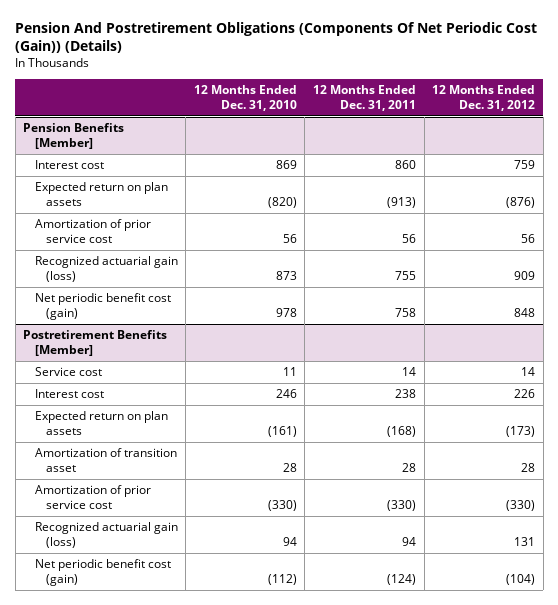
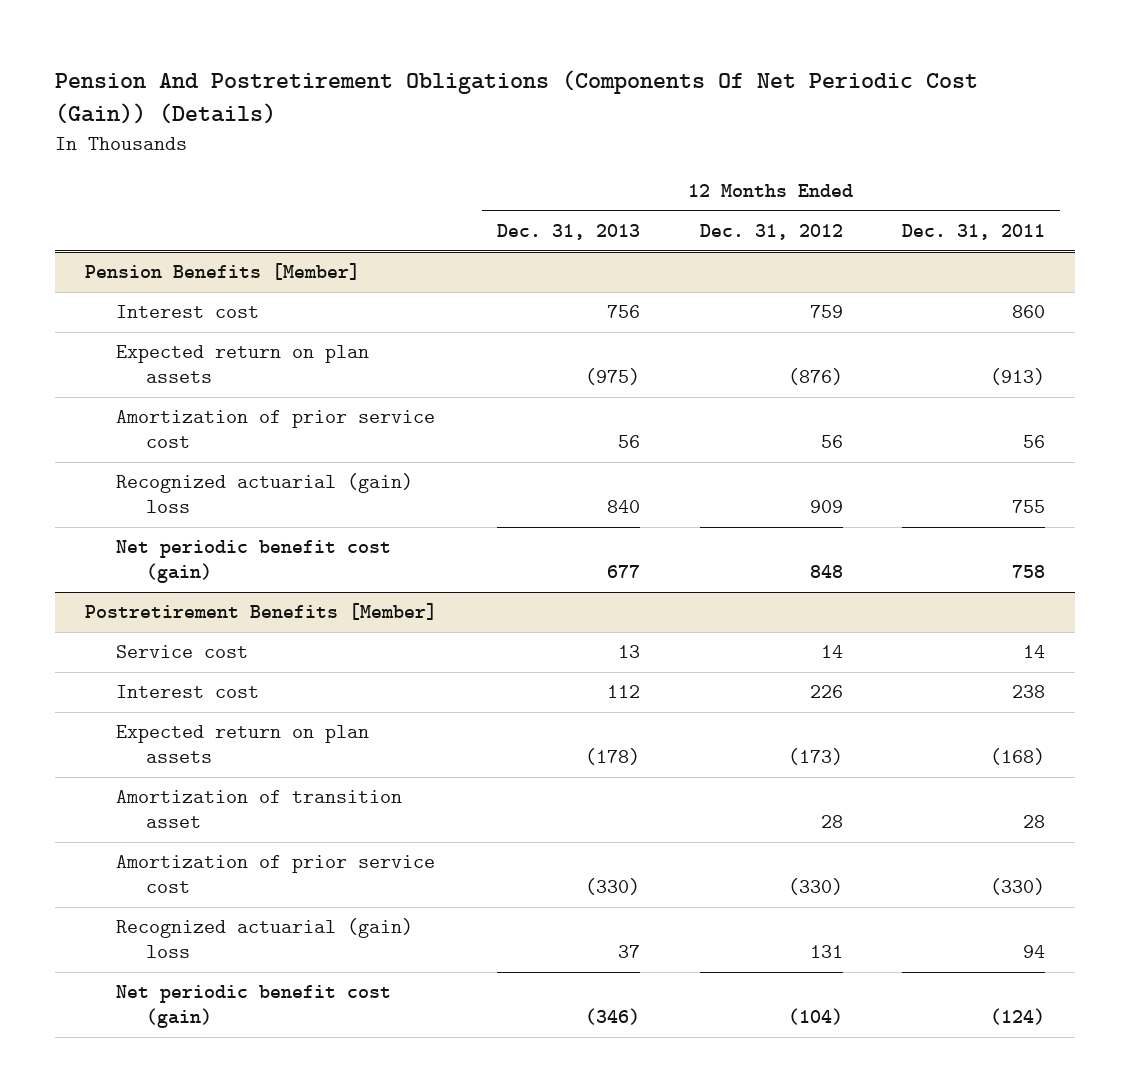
- | 12 Months Ended Dec. 31, 2010 | 12 Months Ended Dec. 31, 2011 | 12 Months Ended Dec. 31, 2012
+ | 12 Months Ended Dec. 31, 2013 | 12 Months Ended Dec. 31, 2012 | 12 Months Ended Dec. 31, 2011
@ Pension Benefits [Member]
- Recognized actuarial gain (loss) | 873 | 755 | 909
+ Recognized actuarial (gain) loss | 840 | 909 | 755
@ Postretirement Benefits [Member]
- Recognized actuarial gain (loss) | 94 | 94 | 131
+ Recognized actuarial (gain) loss | 37 | 131 | 94

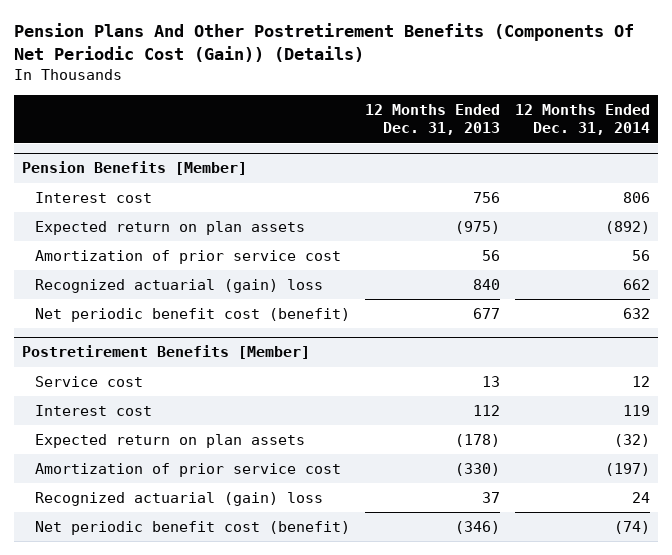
- Pension And Postretirement Obligations (Components Of Net Periodic Cost (Gain)) (Details)
+ Pension Plans And Other Postretirement Benefits (Components Of Net Periodic Cost (Gain)) (Details)
- | 12 Months Ended Dec. 31, 2013 | 12 Months Ended Dec. 31, 2012 | 12 Months Ended Dec. 31, 2011
+ | 12 Months Ended Dec. 31, 2013 | 12 Months Ended Dec. 31, 2014
@ Pension Benefits [Member]
- Net periodic benefit cost (gain) | 677 | 848 | 758
+ Net periodic benefit cost (benefit) | 677 | 632
@ Postretirement Benefits [Member]
- Amortization of transition asset | | 28 | 28
- Net periodic benefit cost (gain) | (346) | (104) | (124)
+ Net periodic benefit cost (benefit) | (346) | (74)

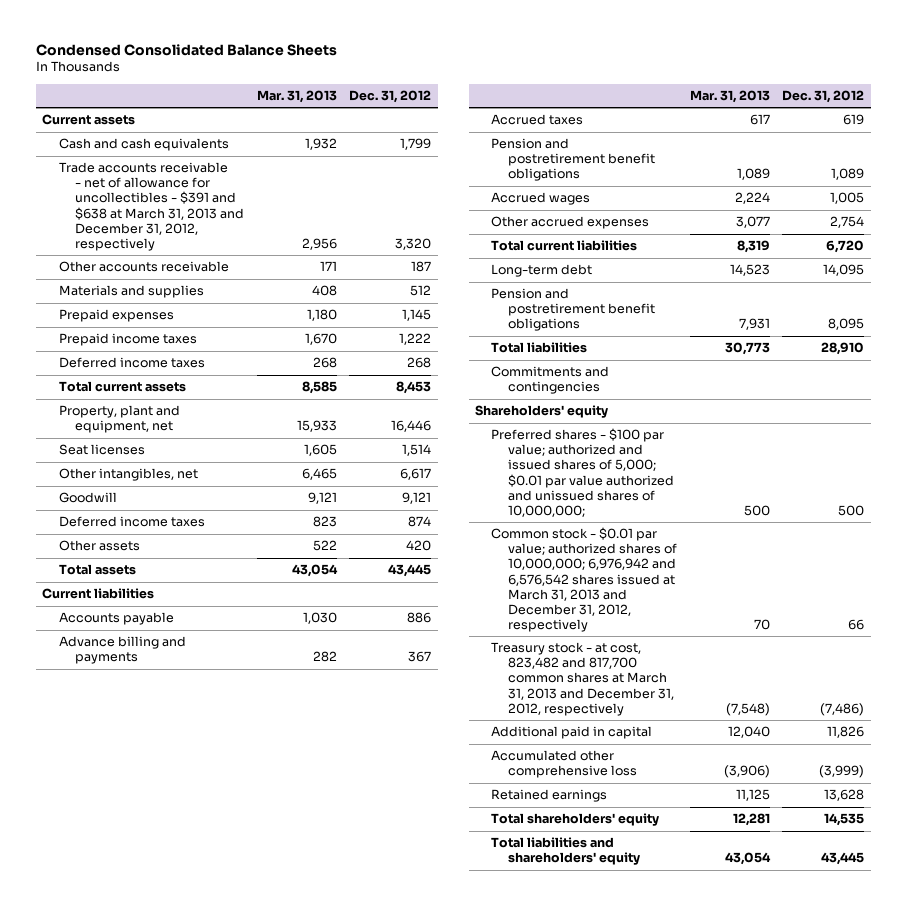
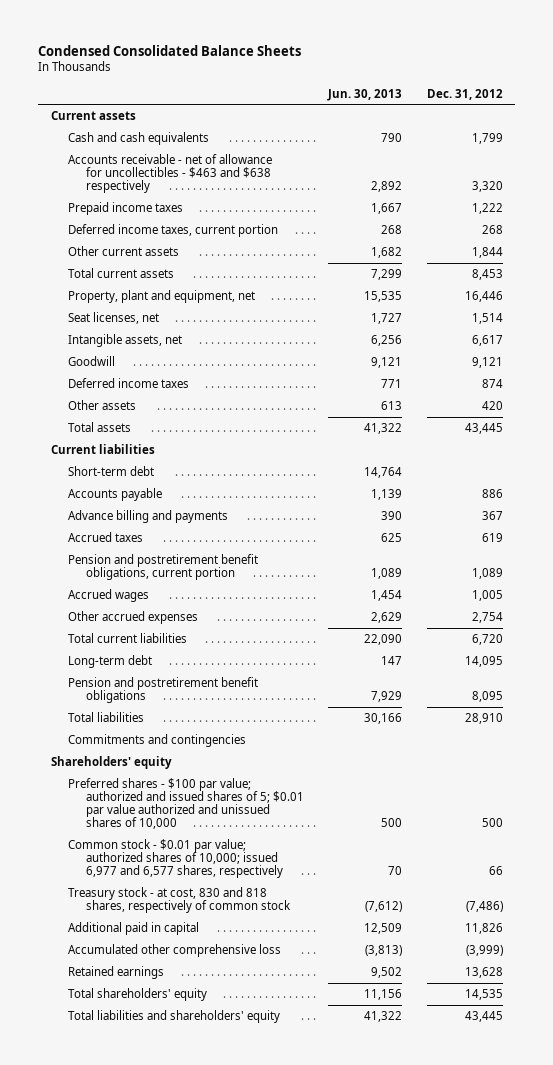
- | Mar. 31, 2013 | Dec. 31, 2012
+ | Jun. 30, 2013 | Dec. 31, 2012
- Trade accounts receivable - net of allowance for uncollectibles - $391 and $638 at March 31, 2013 and December 31, 2012, respectively | 2,956 | 3,320
- Other accounts receivable | 171 | 187
- Materials and supplies | 408 | 512
- Prepaid expenses | 1,180 | 1,145
+ Accounts receivable - net of allowance for uncollectibles - $463 and $638 respectively | 2,892 | 3,320
- Deferred income taxes | 268 | 268
+ Deferred income taxes, current portion | 268 | 268
+ Other current assets | 1,682 | 1,844
- Seat licenses | 1,605 | 1,514
- Other intangibles, net | 6,465 | 6,617
+ Seat licenses, net | 1,727 | 1,514
+ Intangible assets, net | 6,256 | 6,617
+ Short-term debt | 14,764 |
- Pension and postretirement benefit obligations | 1,089 | 1,089
+ Pension and postretirement benefit obligations, current portion | 1,089 | 1,089
- Preferred shares - $100 par value; authorized and issued shares of 5,000; $0.01 par value authorized and unissued shares of 10,000,000; | 500 | 500
- Common stock - $0.01 par value; authorized shares of 10,000,000; 6,976,942 and 6,576,542 shares issued at March 31, 2013 and December 31, 2012, respectively | 70 | 66
- Treasury stock - at cost, 823,482 and 817,700 common shares at March 31, 2013 and December 31, 2012, respectively | (7,548) | (7,486)
+ Preferred shares - $100 par value; authorized and issued shares of 5; $0.01 par value authorized and unissued shares of 10,000 | 500 | 500
+ Common stock - $0.01 par value; authorized shares of 10,000; issued 6,977 and 6,577 shares, respectively | 70 | 66
+ Treasury stock - at cost, 830 and 818 shares, respectively of common stock | (7,612) | (7,486)

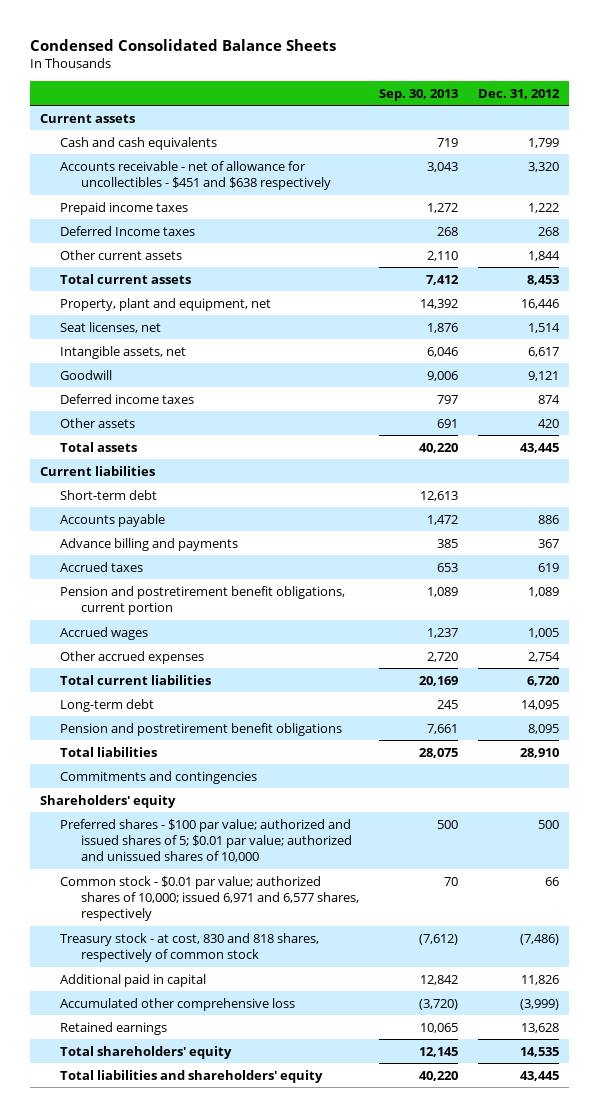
- | Jun. 30, 2013 | Dec. 31, 2012
+ | Sep. 30, 2013 | Dec. 31, 2012
- Accounts receivable - net of allowance for uncollectibles - $463 and $638 respectively | 2,892 | 3,320
+ Accounts receivable - net of allowance for uncollectibles - $451 and $638 respectively | 3,043 | 3,320
- Deferred income taxes, current portion | 268 | 268
+ Deferred Income taxes | 268 | 268
- Preferred shares - $100 par value; authorized and issued shares of 5; $0.01 par value authorized and unissued shares of 10,000 | 500 | 500
- Common stock - $0.01 par value; authorized shares of 10,000; issued 6,977 and 6,577 shares, respectively | 70 | 66
+ Preferred shares - $100 par value; authorized and issued shares of 5; $0.01 par value; authorized and unissued shares of 10,000 | 500 | 500
+ Common stock - $0.01 par value; authorized shares of 10,000; issued 6,971 and 6,577 shares, respectively | 70 | 66

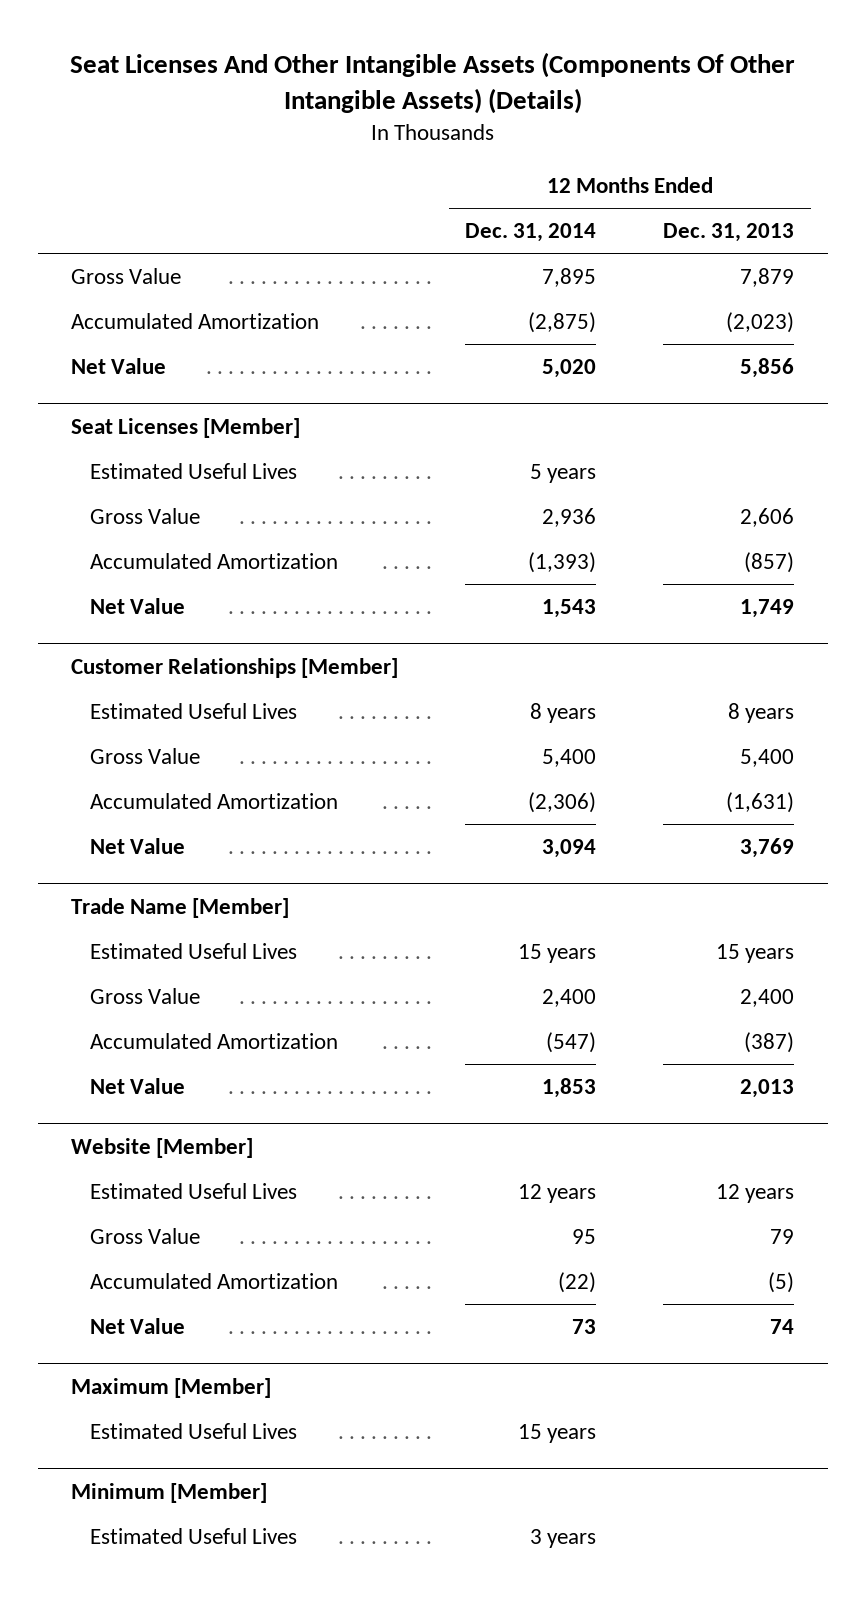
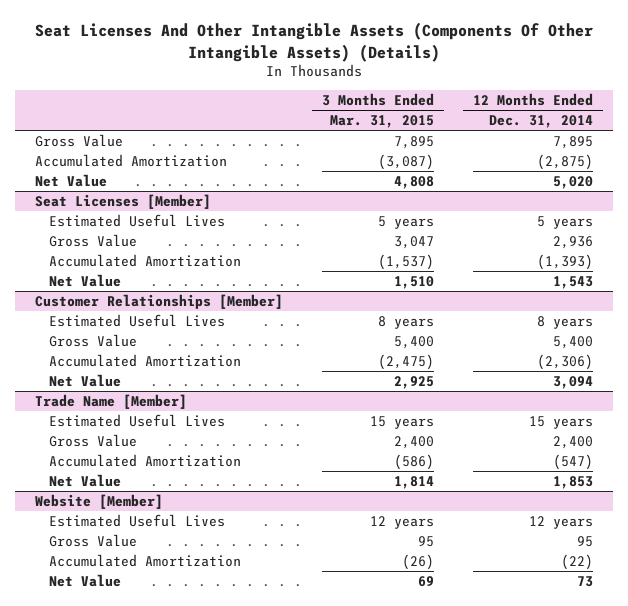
- | 12 Months Ended Dec. 31, 2014 | 12 Months Ended Dec. 31, 2013
+ | 3 Months Ended Mar. 31, 2015 | 12 Months Ended Dec. 31, 2014
- Maximum [Member]
- Estimated Useful Lives | 15 years |
- Minimum [Member]
- Estimated Useful Lives | 3 years |

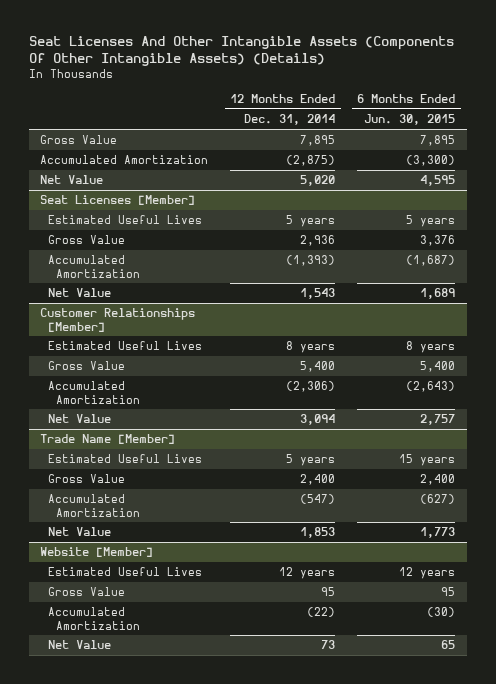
- | 3 Months Ended Mar. 31, 2015 | 12 Months Ended Dec. 31, 2014
+ | 12 Months Ended Dec. 31, 2014 | 6 Months Ended Jun. 30, 2015
@ Trade Name [Member]
- Estimated Useful Lives | 15 years | 15 years
+ Estimated Useful Lives | 5 years | 15 years

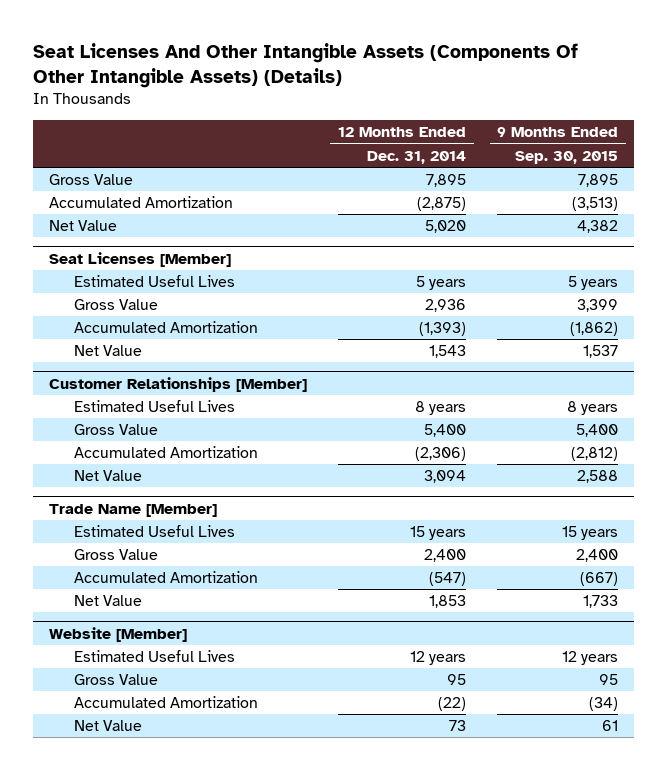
- | 12 Months Ended Dec. 31, 2014 | 6 Months Ended Jun. 30, 2015
+ | 12 Months Ended Dec. 31, 2014 | 9 Months Ended Sep. 30, 2015
@ Trade Name [Member]
- Estimated Useful Lives | 5 years | 15 years
+ Estimated Useful Lives | 15 years | 15 years

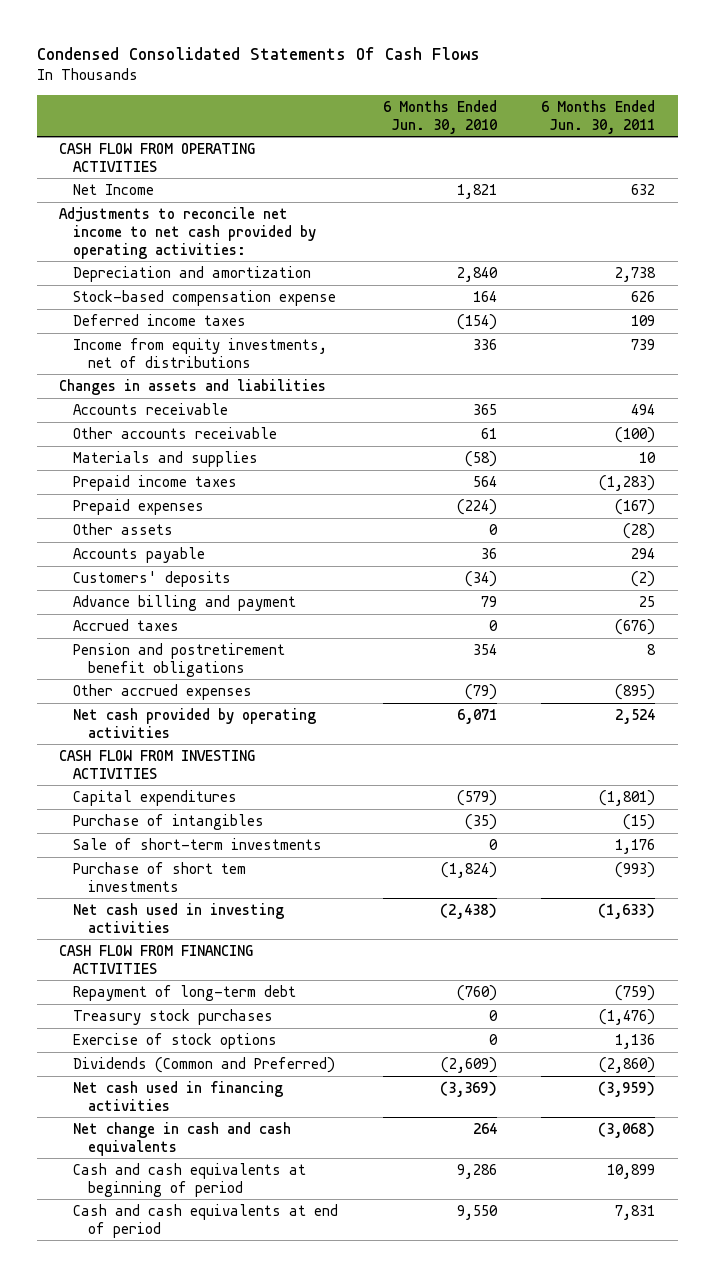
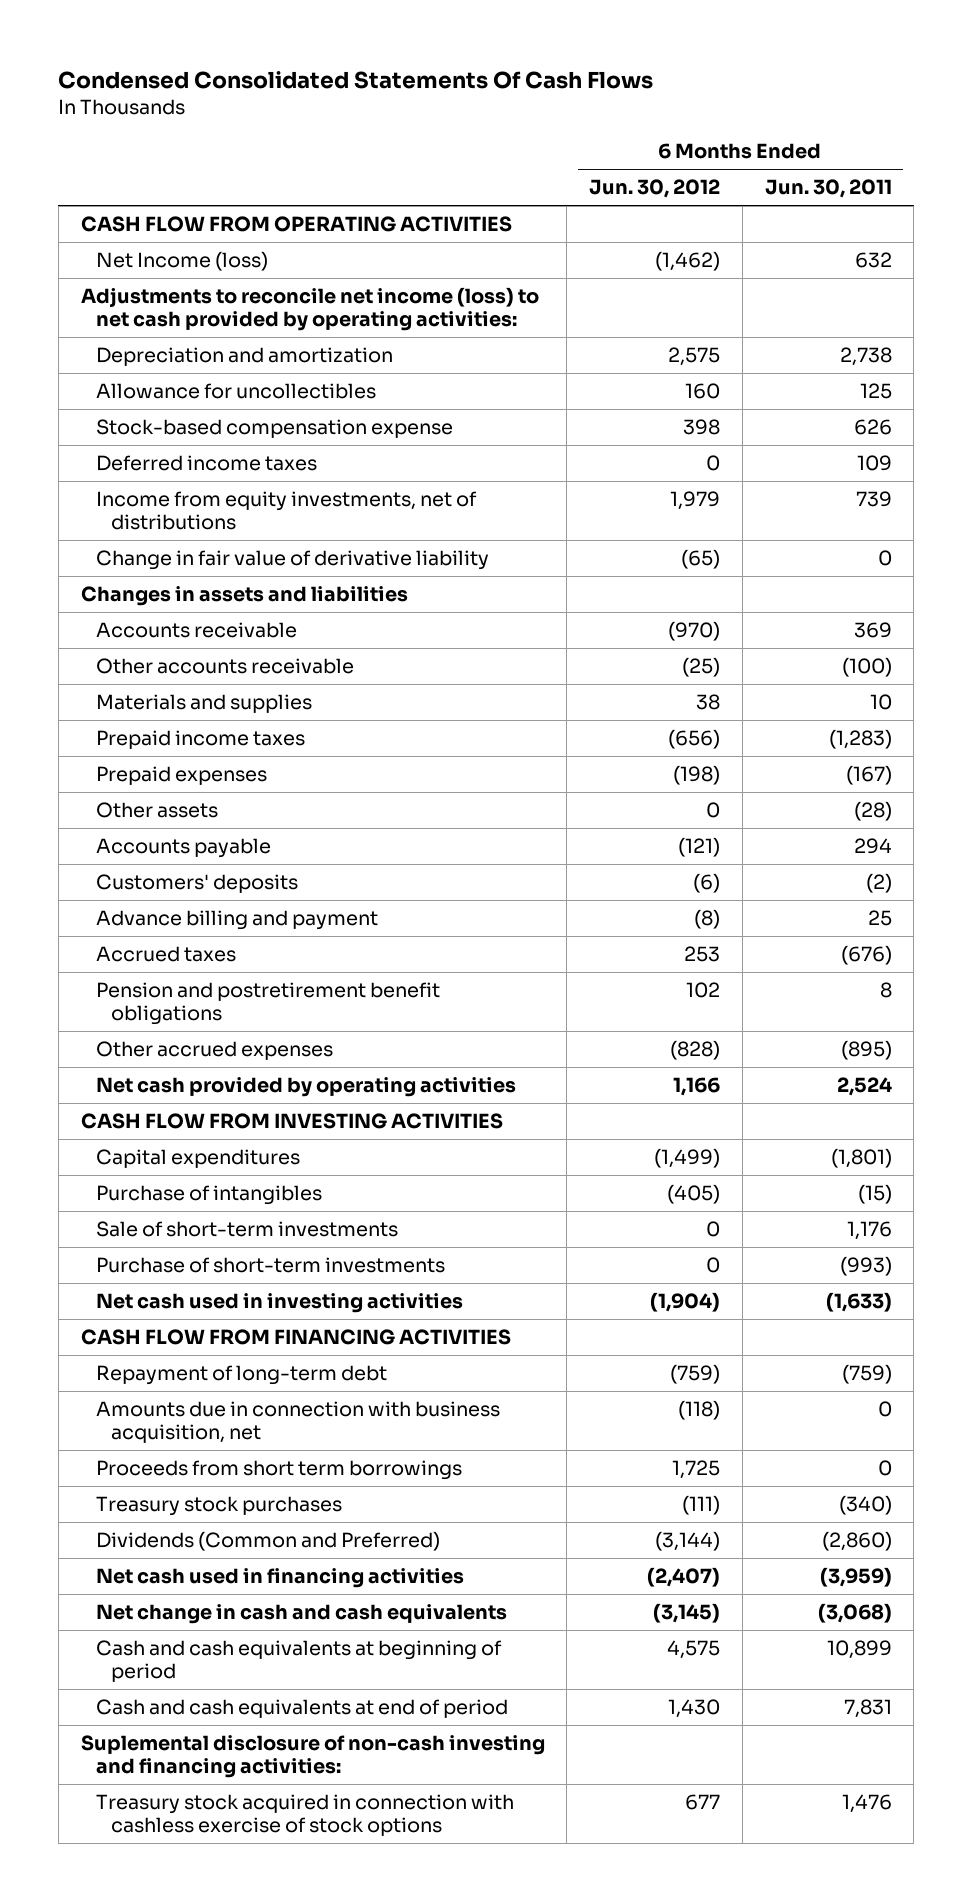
- | 6 Months Ended Jun. 30, 2010 | 6 Months Ended Jun. 30, 2011
+ | 6 Months Ended Jun. 30, 2012 | 6 Months Ended Jun. 30, 2011
- Net Income | 1,821 | 632
- Adjustments to reconcile net income to net cash provided by operating activities:
+ Net Income (loss) | (1,462) | 632
+ Adjustments to reconcile net income (loss) to net cash provided by operating activities:
+ Allowance for uncollectibles | 160 | 125
+ Change in fair value of derivative liability | (65) | 0
- Accounts receivable | 365 | 494
+ Accounts receivable | (970) | 369
- Purchase of short tem investments | (1,824) | (993)
+ Purchase of short-term investments | 0 | (993)
- Treasury stock purchases | 0 | (1,476)
- Exercise of stock options | 0 | 1,136
+ Amounts due in connection with business acquisition, net | (118) | 0
+ Proceeds from short term borrowings | 1,725 | 0
+ Treasury stock purchases | (111) | (340)
+ Suplemental disclosure of non-cash investing and financing activities:
+ Treasury stock acquired in connection with cashless exercise of stock options | 677 | 1,476

